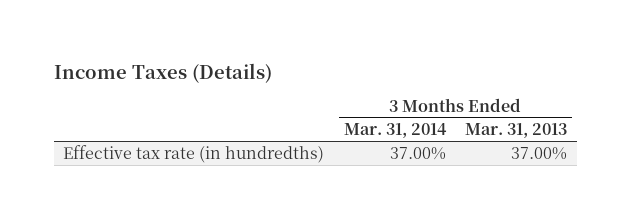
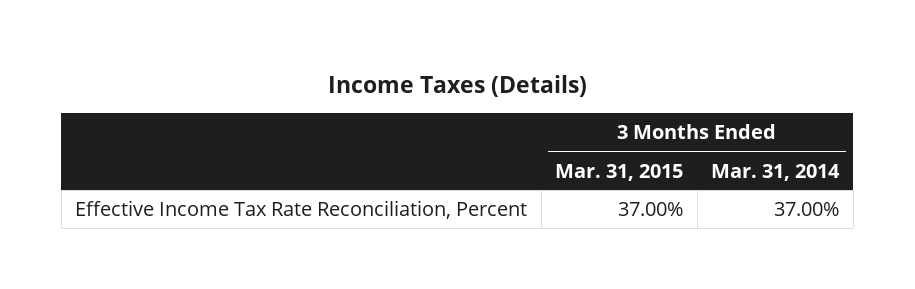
- | 3 Months Ended Mar. 31, 2014 | 3 Months Ended Mar. 31, 2013
+ | 3 Months Ended Mar. 31, 2015 | 3 Months Ended Mar. 31, 2014
- Effective tax rate (in hundredths) | 37.00% | 37.00%
+ Effective Income Tax Rate Reconciliation, Percent | 37.00% | 37.00%

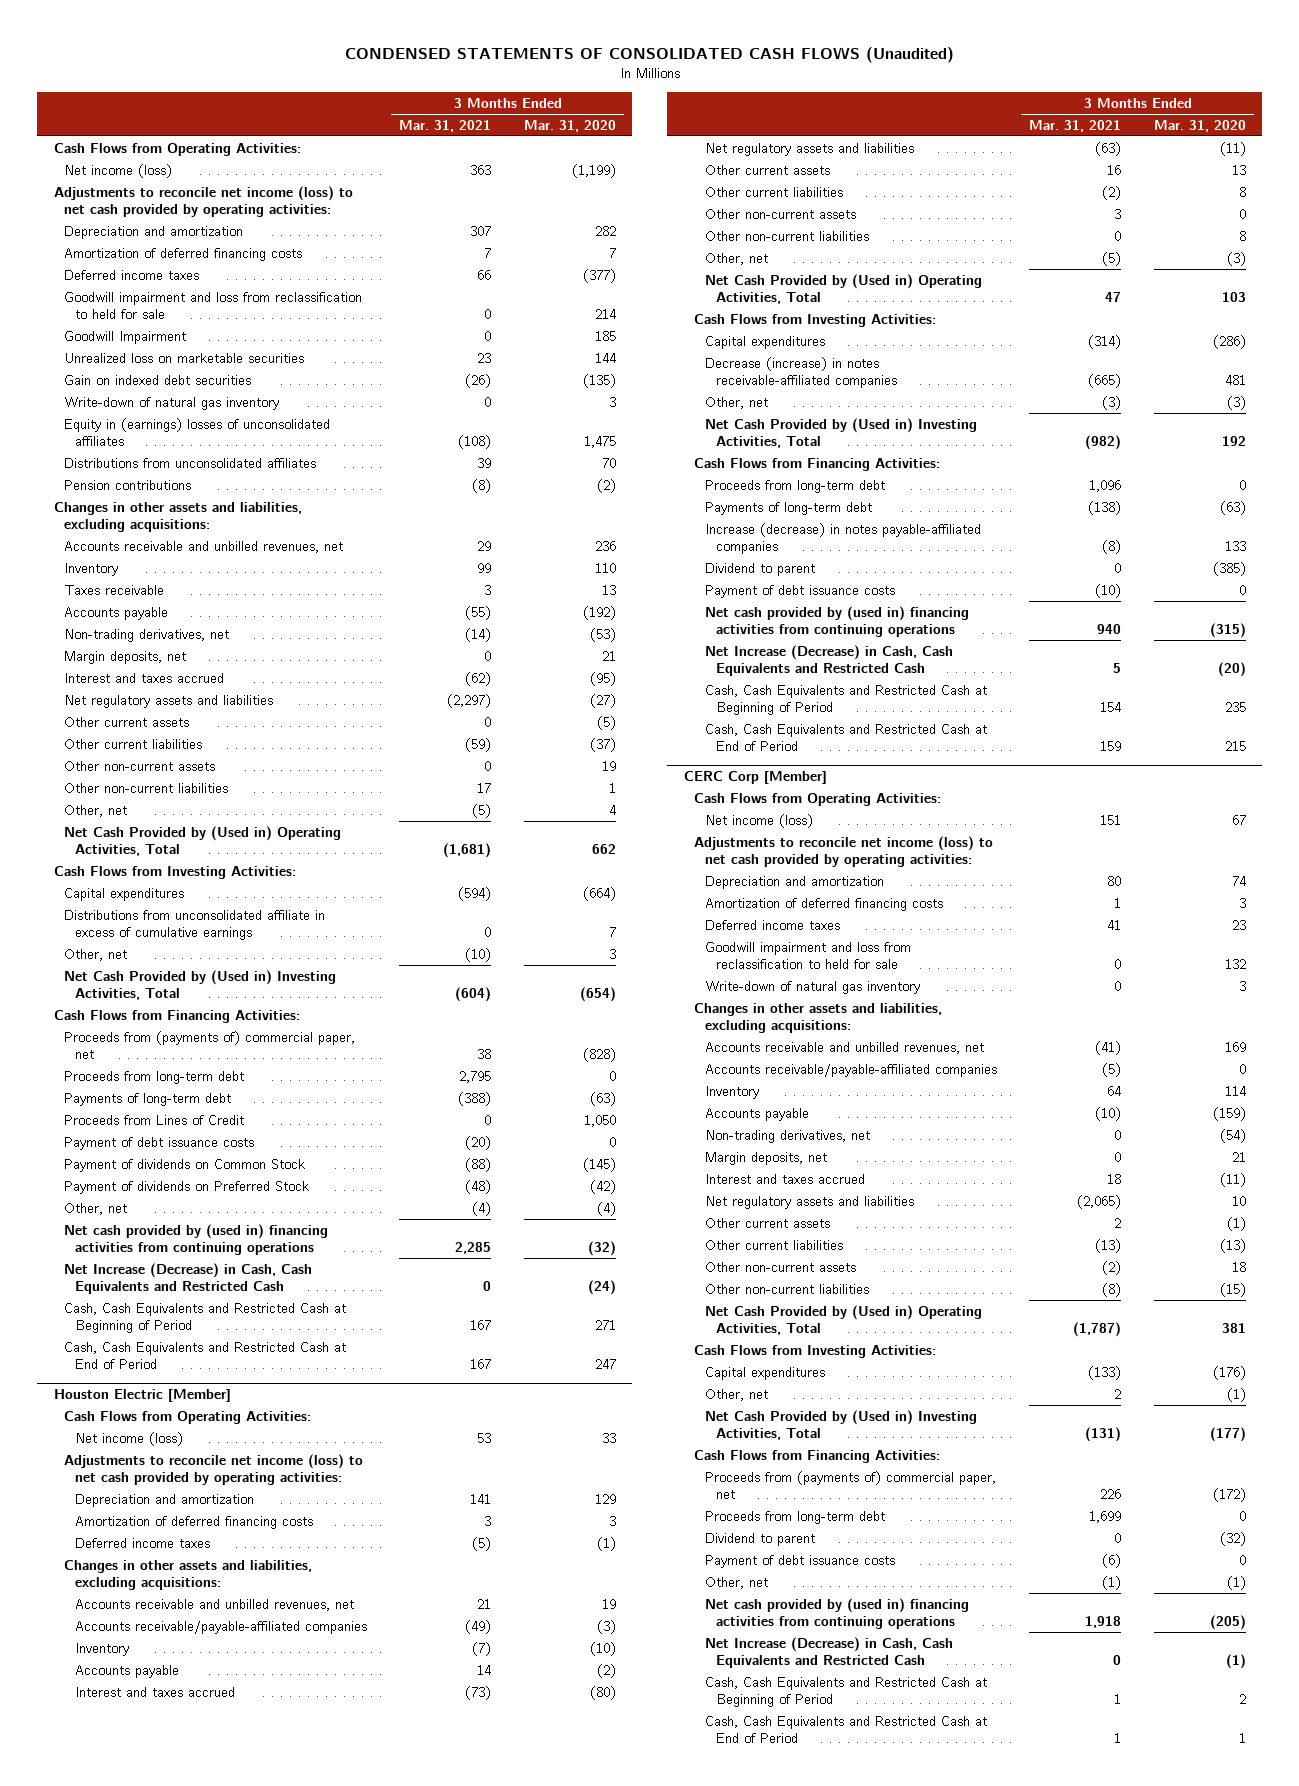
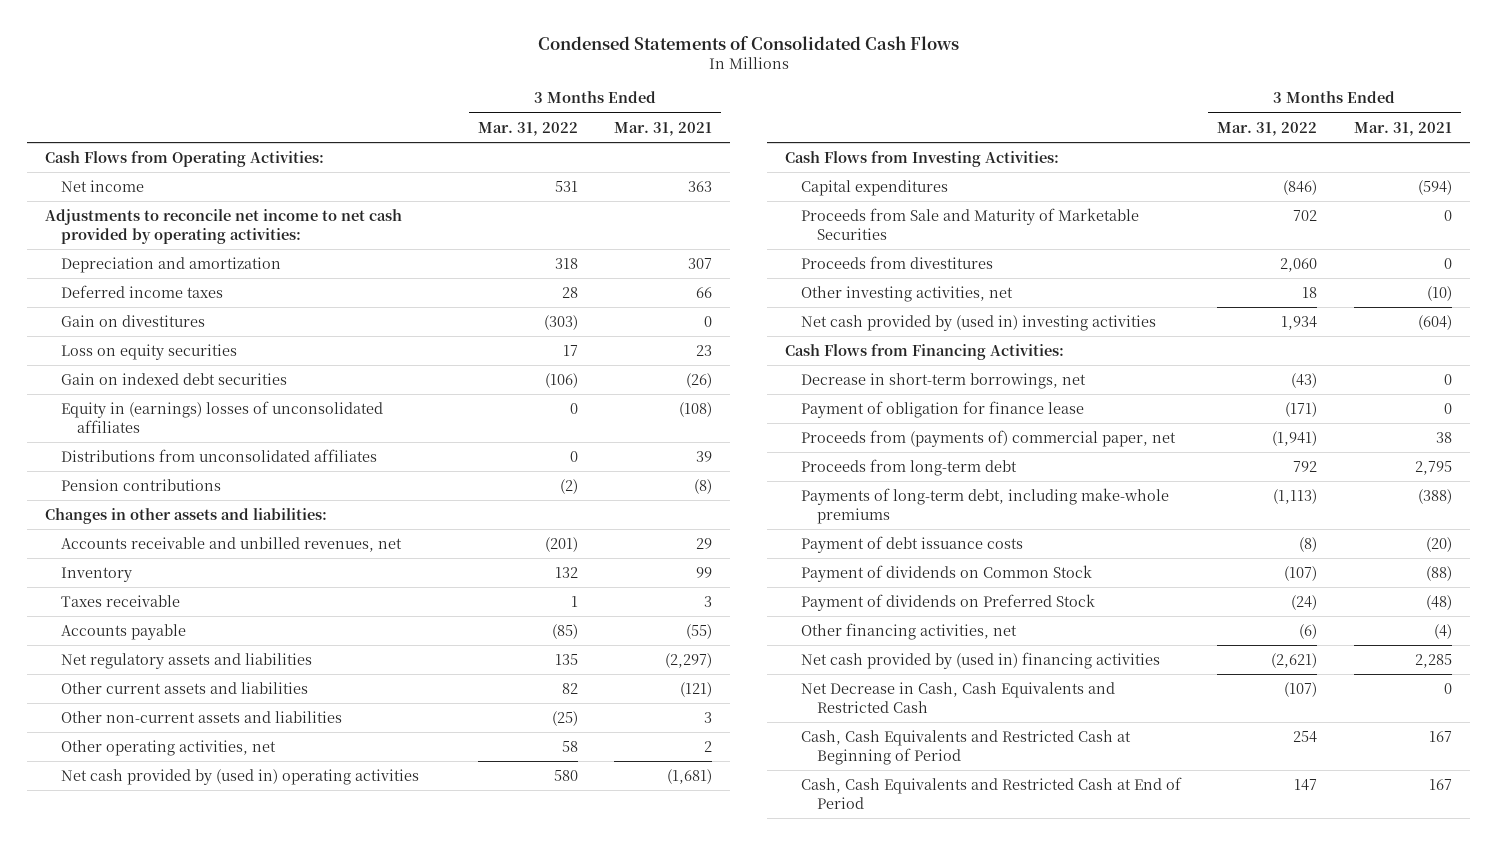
- CONDENSED STATEMENTS OF CONSOLIDATED CASH FLOWS (Unaudited)
+ Condensed Statements of Consolidated Cash Flows
- | 3 Months Ended Mar. 31, 2021 | 3 Months Ended Mar. 31, 2020
+ | 3 Months Ended Mar. 31, 2022 | 3 Months Ended Mar. 31, 2021
- Net income (loss) | 363 | (1,199)
- Adjustments to reconcile net income (loss) to net cash provided by operating activities:
+ Net income | 531 | 363
+ Adjustments to reconcile net income to net cash provided by operating activities:
- Amortization of deferred financing costs | 7 | 7
- Goodwill impairment and loss from reclassification to held for sale | 0 | 214
- Goodwill Impairment | 0 | 185
- Unrealized loss on marketable securities | 23 | 144
+ Gain on divestitures | (303) | 0
+ Loss on equity securities | 17 | 23
- Write-down of natural gas inventory | 0 | 3
- Changes in other assets and liabilities, excluding acquisitions:
+ Changes in other assets and liabilities:
- Non-trading derivatives, net | (14) | (53)
- Margin deposits, net | 0 | 21
- Interest and taxes accrued | (62) | (95)
- Other current assets | 0 | (5)
- Other current liabilities | (59) | (37)
- Other non-current assets | 0 | 19
- Other non-current liabilities | 17 | 1
- Other, net | (5) | 4
- Net Cash Provided by (Used in) Operating Activities, Total | (1,681) | 662
+ Other current assets and liabilities | 82 | (121)
+ Other non-current assets and liabilities | (25) | 3
+ Other operating activities, net | 58 | 2
+ Net cash provided by (used in) operating activities | 580 | (1,681)
- Distributions from unconsolidated affiliate in excess of cumulative earnings | 0 | 7
- Other, net | (10) | 3
- Net Cash Provided by (Used in) Investing Activities, Total | (604) | (654)
+ Proceeds from Sale and Maturity of Marketable Securities | 702 | 0
+ Proceeds from divestitures | 2,060 | 0
+ Other investing activities, net | 18 | (10)
+ Net cash provided by (used in) investing activities | 1,934 | (604)
+ Decrease in short-term borrowings, net | (43) | 0
+ Payment of obligation for finance lease | (171) | 0
- Payments of long-term debt | (388) | (63)
- Proceeds from Lines of Credit | 0 | 1,050
+ Payments of long-term debt, including make-whole premiums | (1,113) | (388)
- Other, net | (4) | (4)
- Net cash provided by (used in) financing activities from continuing operations | 2,285 | (32)
- Net Increase (Decrease) in Cash, Cash Equivalents and Restricted Cash | 0 | (24)
+ Other financing activities, net | (6) | (4)
+ Net cash provided by (used in) financing activities | (2,621) | 2,285
+ Net Decrease in Cash, Cash Equivalents and Restricted Cash | (107) | 0
- Houston Electric [Member]
- Cash Flows from Operating Activities:
- Net income (loss) | 53 | 33
- Adjustments to reconcile net income (loss) to net cash provided by operating activities:
- Depreciation and amortization | 141 | 129
- Amortization of deferred financing costs | 3 | 3
- Deferred income taxes | (5) | (1)
- Changes in other assets and liabilities, excluding acquisitions:
- Accounts receivable and unbilled revenues, net | 21 | 19
- Accounts receivable/payable-affiliated companies | (49) | (3)
- Inventory | (7) | (10)
- Accounts payable | 14 | (2)
- Interest and taxes accrued | (73) | (80)
- Net regulatory assets and liabilities | (63) | (11)
- Other current assets | 16 | 13
- Other current liabilities | (2) | 8
- Other non-current assets | 3 | 0
- Other non-current liabilities | 0 | 8
- Other, net | (5) | (3)
- Net Cash Provided by (Used in) Operating Activities, Total | 47 | 103
- Cash Flows from Investing Activities:
- Capital expenditures | (314) | (286)
- Decrease (increase) in notes receivable-affiliated companies | (665) | 481
- Other, net | (3) | (3)
- Net Cash Provided by (Used in) Investing Activities, Total | (982) | 192
- Cash Flows from Financing Activities:
- Proceeds from long-term debt | 1,096 | 0
- Payments of long-term debt | (138) | (63)
- Increase (decrease) in notes payable-affiliated companies | (8) | 133
- Dividend to parent | 0 | (385)
- Payment of debt issuance costs | (10) | 0
- Net cash provided by (used in) financing activities from continuing operations | 940 | (315)
- Net Increase (Decrease) in Cash, Cash Equivalents and Restricted Cash | 5 | (20)
- Cash, Cash Equivalents and Restricted Cash at Beginning of Period | 154 | 235
- Cash, Cash Equivalents and Restricted Cash at End of Period | 159 | 215
- CERC Corp [Member]
- Cash Flows from Operating Activities:
- Net income (loss) | 151 | 67
- Adjustments to reconcile net income (loss) to net cash provided by operating activities:
- Depreciation and amortization | 80 | 74
- Amortization of deferred financing costs | 1 | 3
- Deferred income taxes | 41 | 23
- Goodwill impairment and loss from reclassification to held for sale | 0 | 132
- Write-down of natural gas inventory | 0 | 3
- Changes in other assets and liabilities, excluding acquisitions:
- Accounts receivable and unbilled revenues, net | (41) | 169
- Accounts receivable/payable-affiliated companies | (5) | 0
- Inventory | 64 | 114
- Accounts payable | (10) | (159)
- Non-trading derivatives, net | 0 | (54)
- Margin deposits, net | 0 | 21
- Interest and taxes accrued | 18 | (11)
- Net regulatory assets and liabilities | (2,065) | 10
- Other current assets | 2 | (1)
- Other current liabilities | (13) | (13)
- Other non-current assets | (2) | 18
- Other non-current liabilities | (8) | (15)
- Net Cash Provided by (Used in) Operating Activities, Total | (1,787) | 381
- Cash Flows from Investing Activities:
- Capital expenditures | (133) | (176)
- Other, net | 2 | (1)
- Net Cash Provided by (Used in) Investing Activities, Total | (131) | (177)
- Cash Flows from Financing Activities:
- Proceeds from (payments of) commercial paper, net | 226 | (172)
- Proceeds from long-term debt | 1,699 | 0
- Dividend to parent | 0 | (32)
- Payment of debt issuance costs | (6) | 0
- Other, net | (1) | (1)
- Net cash provided by (used in) financing activities from continuing operations | 1,918 | (205)
- Net Increase (Decrease) in Cash, Cash Equivalents and Restricted Cash | 0 | (1)
- Cash, Cash Equivalents and Restricted Cash at Beginning of Period | 1 | 2
- Cash, Cash Equivalents and Restricted Cash at End of Period | 1 | 1

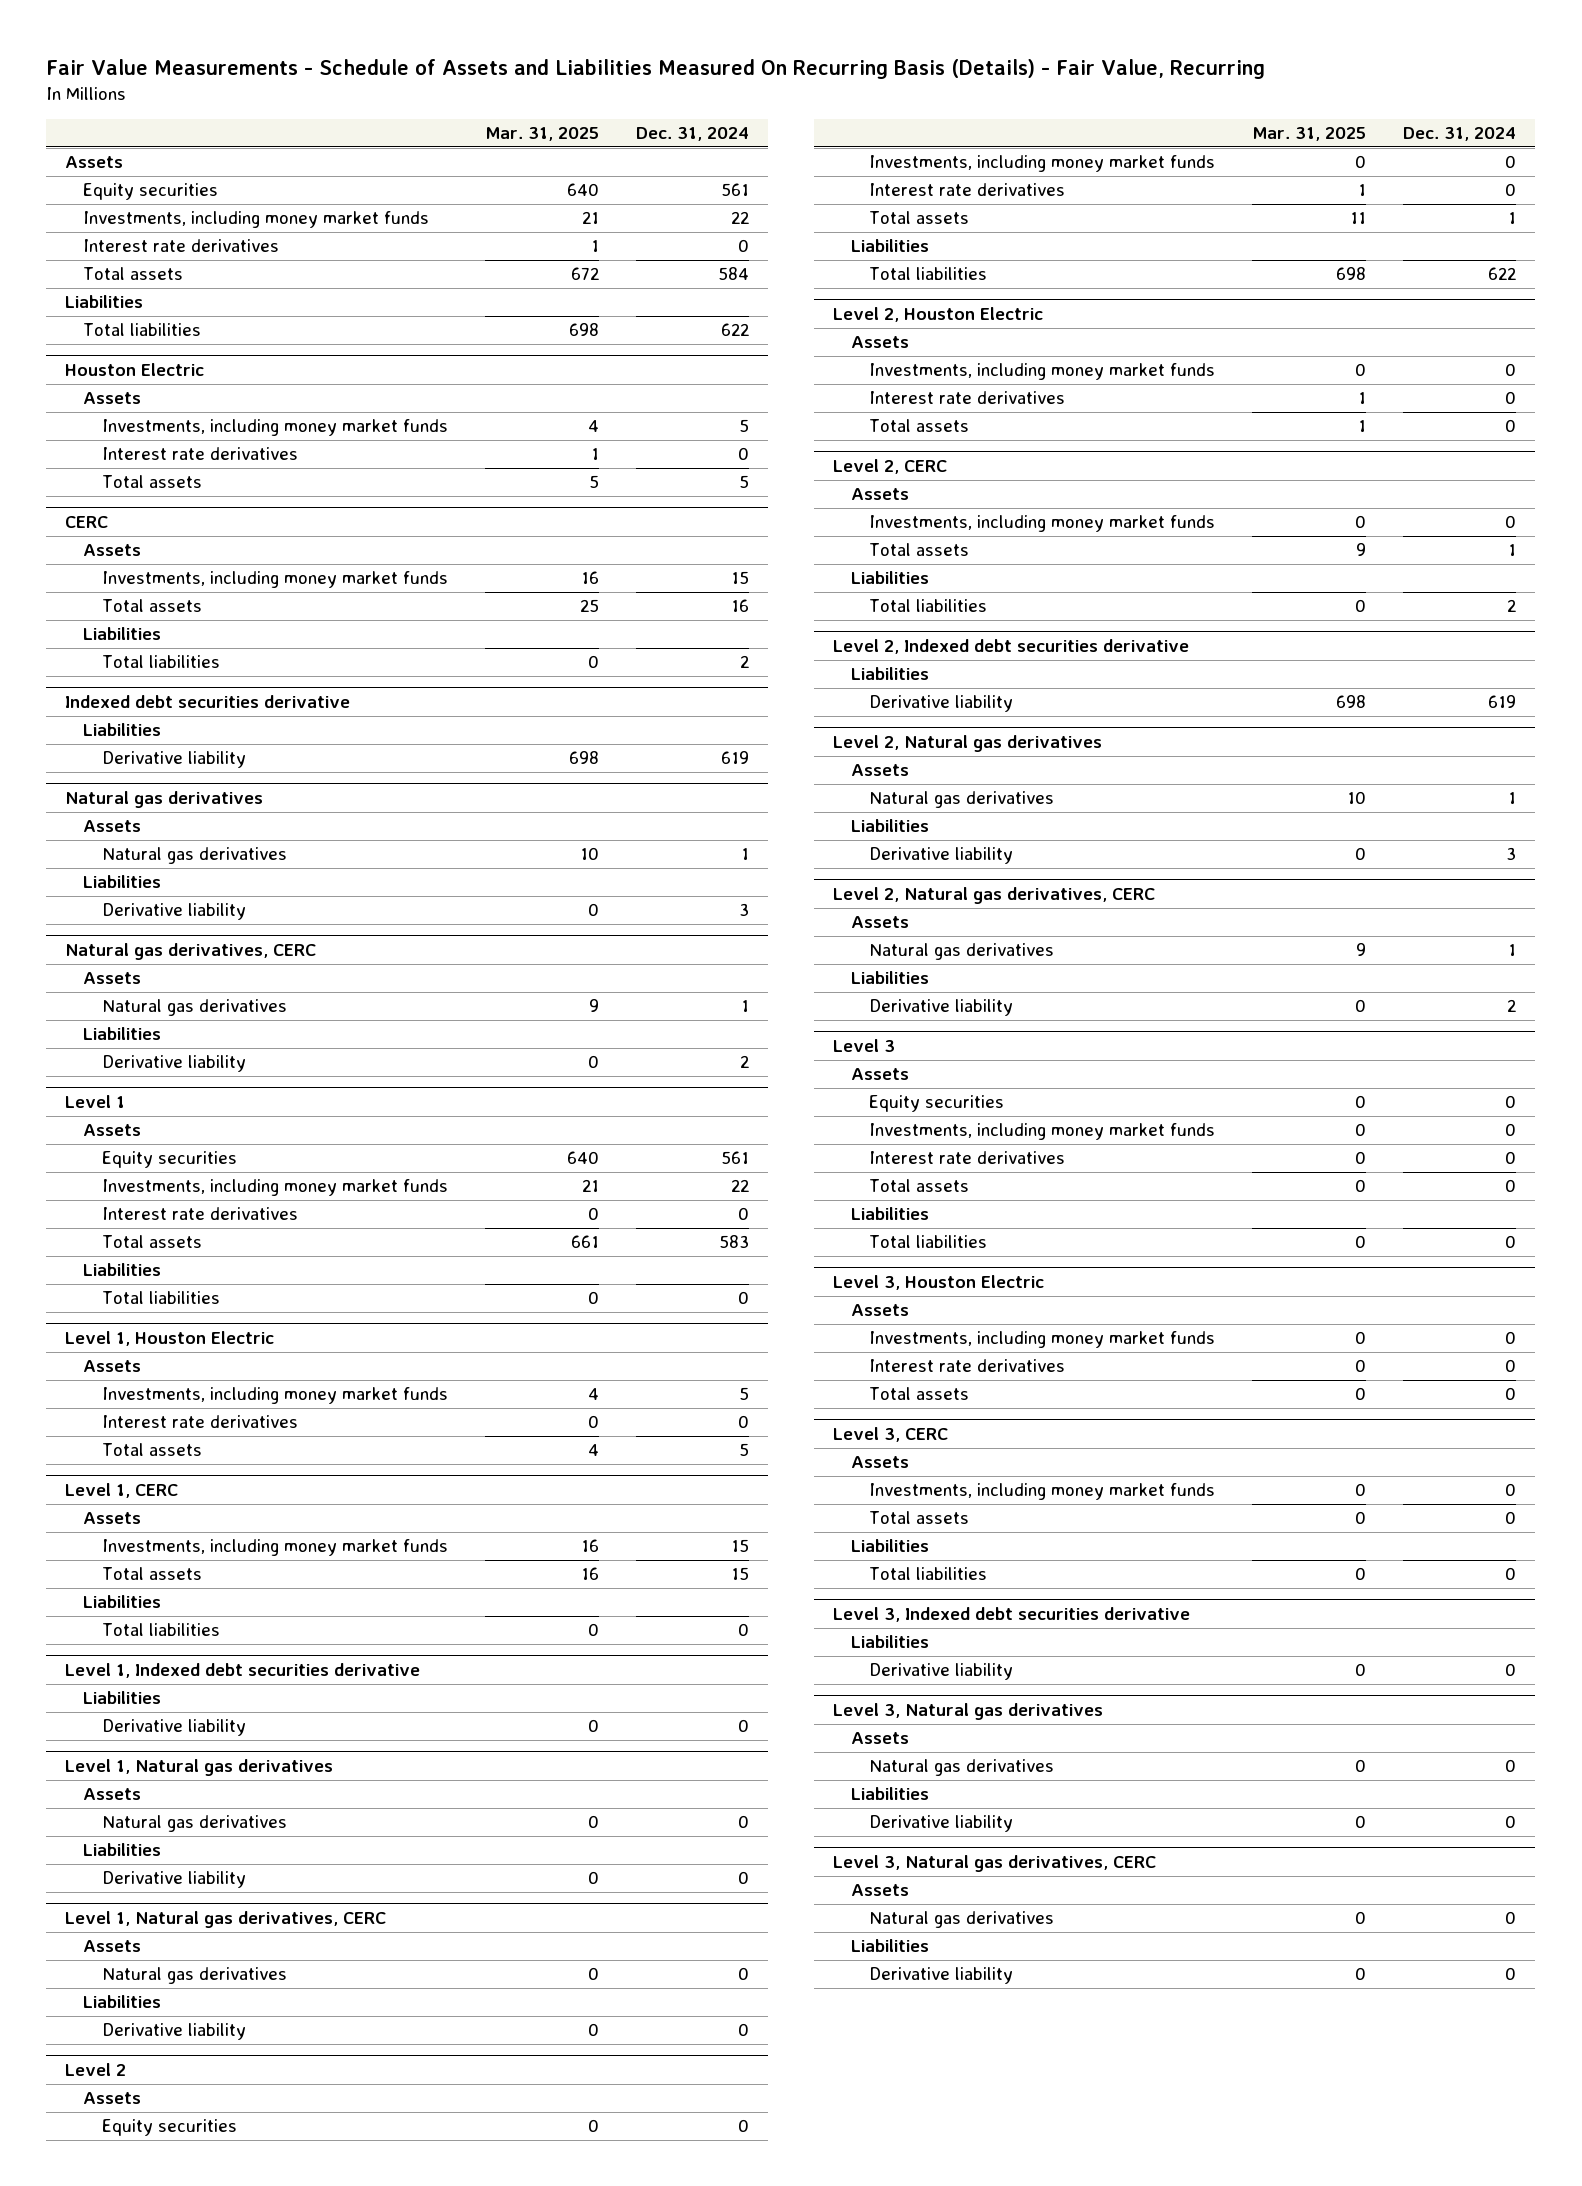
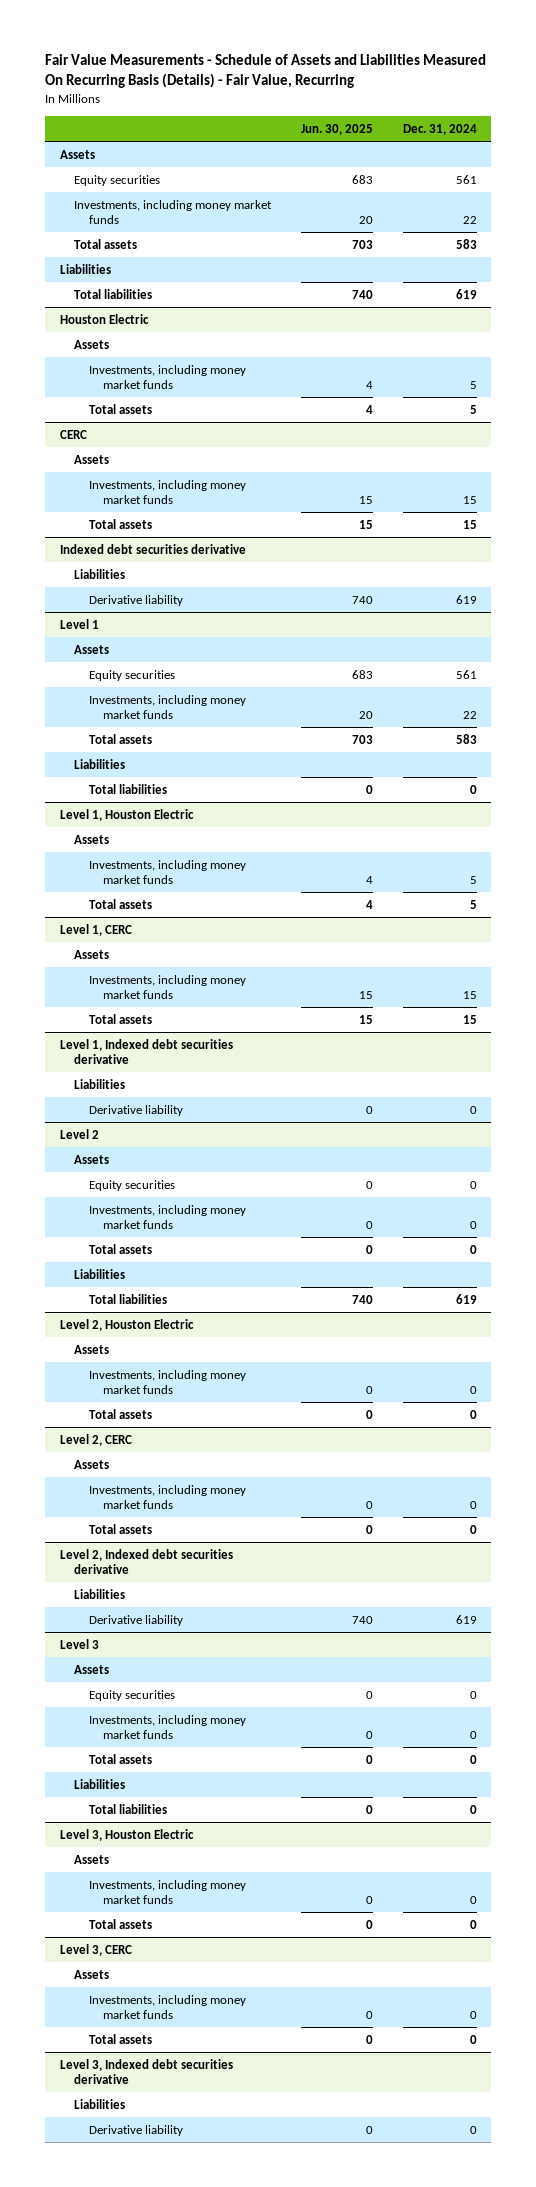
- | Mar. 31, 2025 | Dec. 31, 2024
+ | Jun. 30, 2025 | Dec. 31, 2024
- Interest rate derivatives | 1 | 0
- Total assets | 672 | 584
+ Total assets | 703 | 583
- Total liabilities | 698 | 622
+ Total liabilities | 740 | 619
@ Houston Electric
- Interest rate derivatives | 1 | 0
@ CERC
- Total assets | 25 | 16
- Liabilities
- Total liabilities | 0 | 2
+ Total assets | 15 | 15
- Natural gas derivatives
- Assets
- Natural gas derivatives | 10 | 1
- Liabilities
- Derivative liability | 0 | 3
- Natural gas derivatives, CERC
- Assets
- Natural gas derivatives | 9 | 1
- Liabilities
- Derivative liability | 0 | 2
@ Level 1
- Interest rate derivatives | 0 | 0
@ Level 1, Houston Electric
- Interest rate derivatives | 0 | 0
@ Level 1, CERC
- Liabilities
- Total liabilities | 0 | 0
- Level 1, Natural gas derivatives
- Assets
- Natural gas derivatives | 0 | 0
- Liabilities
- Derivative liability | 0 | 0
- Level 1, Natural gas derivatives, CERC
- Assets
- Natural gas derivatives | 0 | 0
- Liabilities
- Derivative liability | 0 | 0
@ Level 2
- Interest rate derivatives | 1 | 0
- Total assets | 11 | 1
+ Total assets | 0 | 0
- Total liabilities | 698 | 622
+ Total liabilities | 740 | 619
@ Level 2, Houston Electric
- Interest rate derivatives | 1 | 0
@ Level 2, CERC
- Total assets | 9 | 1
- Liabilities
- Total liabilities | 0 | 2
+ Total assets | 0 | 0
- Level 2, Natural gas derivatives
- Assets
- Natural gas derivatives | 10 | 1
- Liabilities
- Derivative liability | 0 | 3
- Level 2, Natural gas derivatives, CERC
- Assets
- Natural gas derivatives | 9 | 1
- Liabilities
- Derivative liability | 0 | 2
@ Level 3
- Interest rate derivatives | 0 | 0
@ Level 3, Houston Electric
- Interest rate derivatives | 0 | 0
@ Level 3, CERC
- Liabilities
- Total liabilities | 0 | 0
- Level 3, Natural gas derivatives
- Assets
- Natural gas derivatives | 0 | 0
- Liabilities
- Derivative liability | 0 | 0
- Level 3, Natural gas derivatives, CERC
- Assets
- Natural gas derivatives | 0 | 0
- Liabilities
- Derivative liability | 0 | 0

